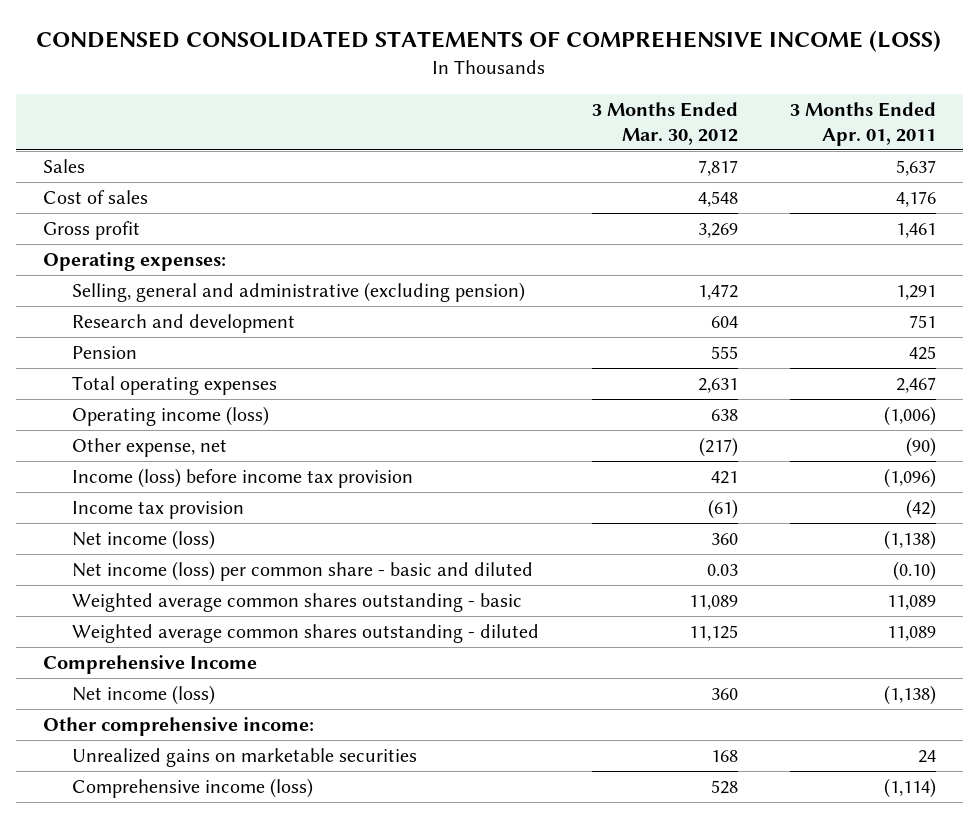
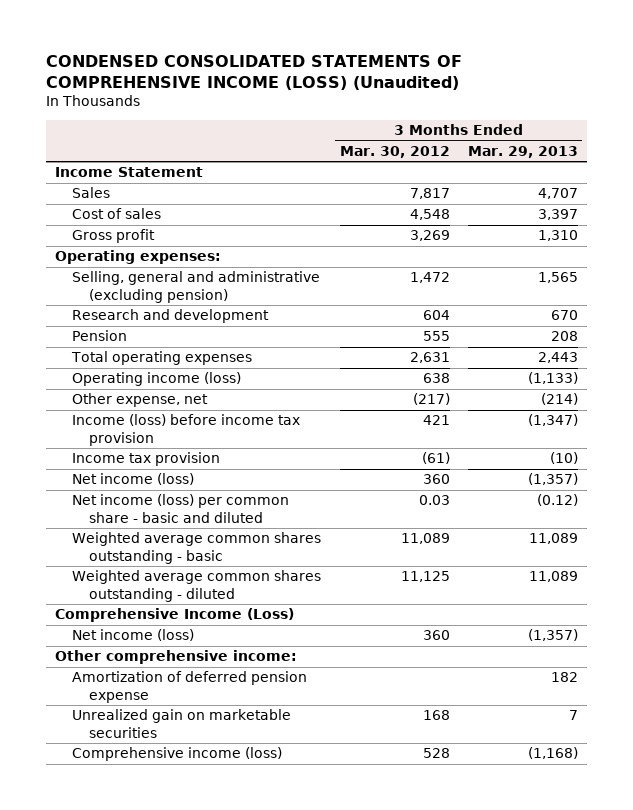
- CONDENSED CONSOLIDATED STATEMENTS OF COMPREHENSIVE INCOME (LOSS)
+ CONDENSED CONSOLIDATED STATEMENTS OF COMPREHENSIVE INCOME (LOSS) (Unaudited)
- | 3 Months Ended Mar. 30, 2012 | 3 Months Ended Apr. 01, 2011
+ | 3 Months Ended Mar. 30, 2012 | 3 Months Ended Mar. 29, 2013
+ Income Statement
- Comprehensive Income
+ Comprehensive Income (Loss)
- Unrealized gains on marketable securities | 168 | 24
+ Amortization of deferred pension expense | | 182
+ Unrealized gain on marketable securities | 168 | 7

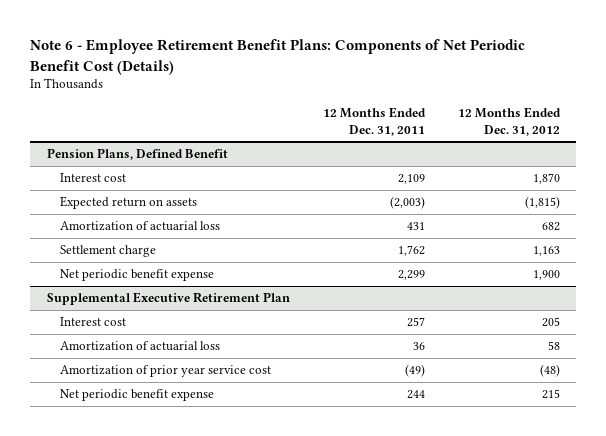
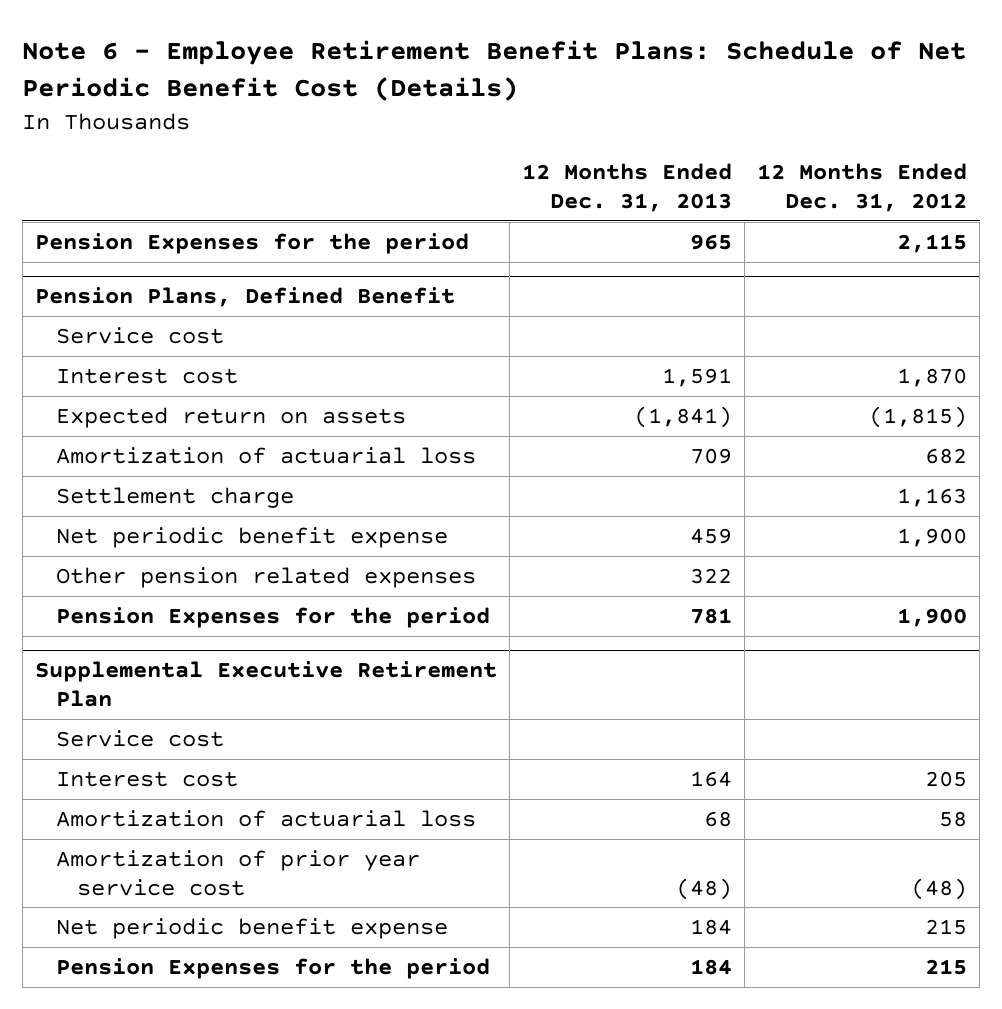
- Note 6 - Employee Retirement Benefit Plans: Components of Net Periodic Benefit Cost (Details)
+ Note 6 - Employee Retirement Benefit Plans: Schedule of Net Periodic Benefit Cost (Details)
- | 12 Months Ended Dec. 31, 2011 | 12 Months Ended Dec. 31, 2012
+ | 12 Months Ended Dec. 31, 2013 | 12 Months Ended Dec. 31, 2012
+ Pension Expenses for the period | 965 | 2,115
@ Pension Plans, Defined Benefit
+ Service cost
+ Other pension related expenses | 322 |
+ Pension Expenses for the period | 781 | 1,900
@ Supplemental Executive Retirement Plan
+ Service cost
+ Pension Expenses for the period | 184 | 215

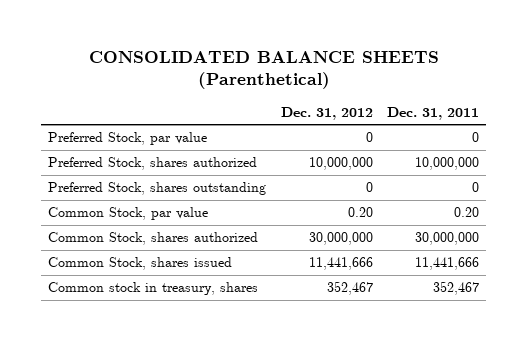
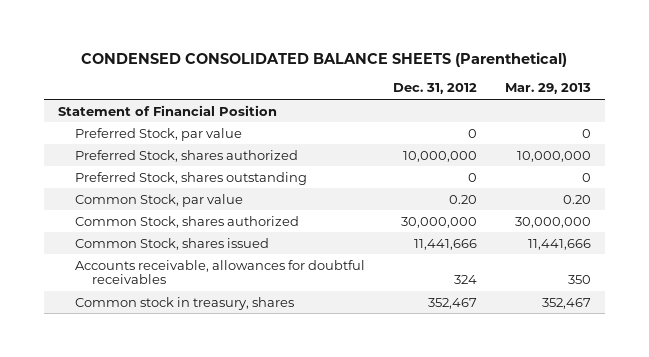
- CONSOLIDATED BALANCE SHEETS (Parenthetical)
+ CONDENSED CONSOLIDATED BALANCE SHEETS (Parenthetical)
- | Dec. 31, 2012 | Dec. 31, 2011
+ | Dec. 31, 2012 | Mar. 29, 2013
+ Statement of Financial Position
+ Accounts receivable, allowances for doubtful receivables | 324 | 350

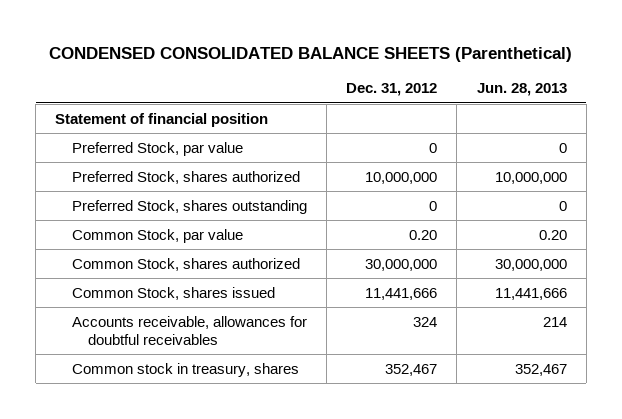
- | Dec. 31, 2012 | Mar. 29, 2013
+ | Dec. 31, 2012 | Jun. 28, 2013
- Statement of Financial Position
+ Statement of financial position

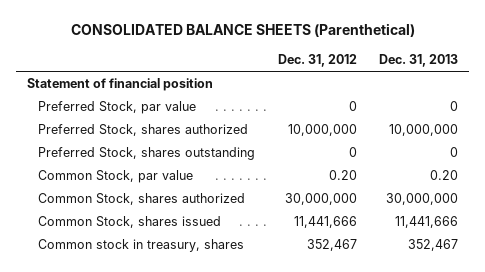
- CONDENSED CONSOLIDATED BALANCE SHEETS (Parenthetical)
+ CONSOLIDATED BALANCE SHEETS (Parenthetical)
- | Dec. 31, 2012 | Jun. 28, 2013
+ | Dec. 31, 2012 | Dec. 31, 2013
- Accounts receivable, allowances for doubtful receivables | 324 | 214

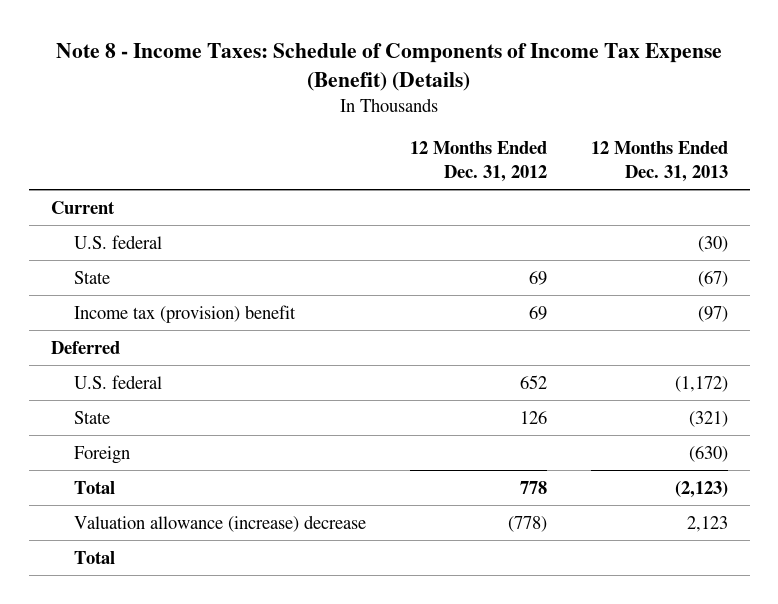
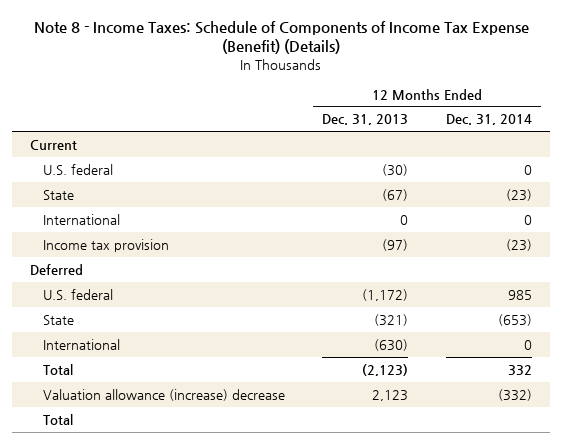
- | 12 Months Ended Dec. 31, 2012 | 12 Months Ended Dec. 31, 2013
+ | 12 Months Ended Dec. 31, 2013 | 12 Months Ended Dec. 31, 2014
- Income tax (provision) benefit | 69 | (97)
+ International | 0 | 0
+ Income tax provision | (97) | (23)
- Foreign | | (630)
+ International | (630) | 0

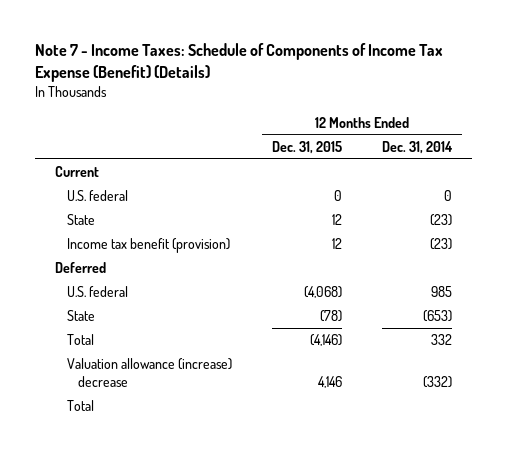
- Note 8 - Income Taxes: Schedule of Components of Income Tax Expense (Benefit) (Details)
+ Note 7 - Income Taxes: Schedule of Components of Income Tax Expense (Benefit) (Details)
- | 12 Months Ended Dec. 31, 2013 | 12 Months Ended Dec. 31, 2014
+ | 12 Months Ended Dec. 31, 2015 | 12 Months Ended Dec. 31, 2014
- International | 0 | 0
- Income tax provision | (97) | (23)
+ Income tax benefit (provision) | 12 | (23)
- International | (630) | 0

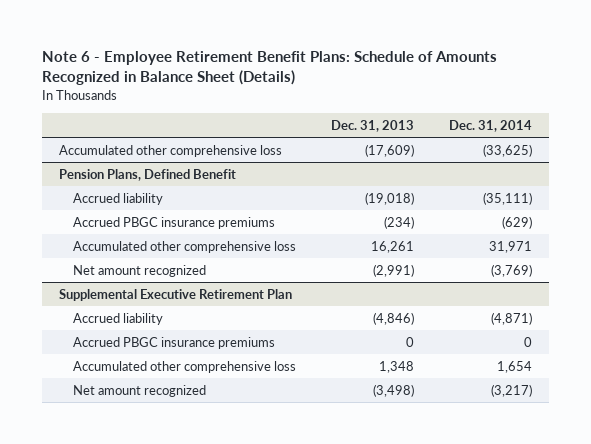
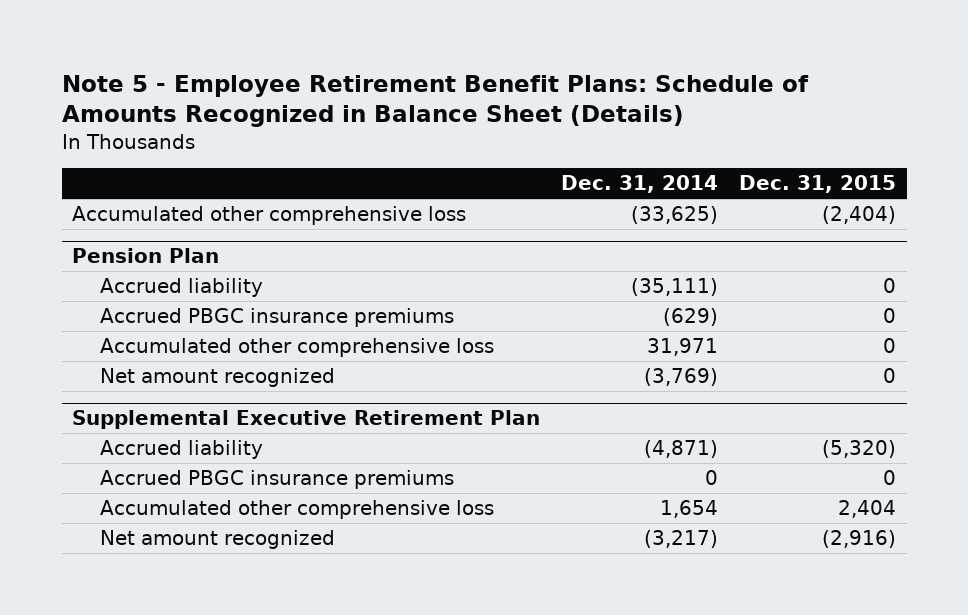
- Note 6 - Employee Retirement Benefit Plans: Schedule of Amounts Recognized in Balance Sheet (Details)
+ Note 5 - Employee Retirement Benefit Plans: Schedule of Amounts Recognized in Balance Sheet (Details)
- | Dec. 31, 2013 | Dec. 31, 2014
+ | Dec. 31, 2014 | Dec. 31, 2015
- Pension Plans, Defined Benefit
+ Pension Plan

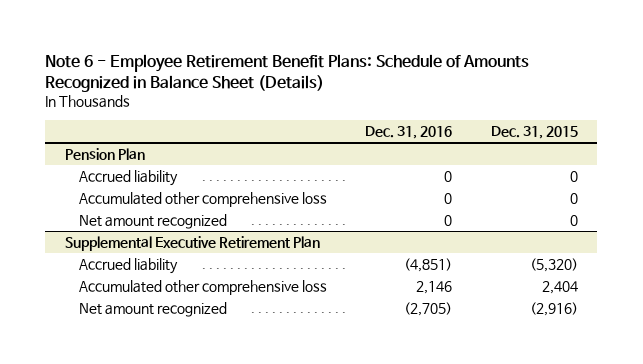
- Note 5 - Employee Retirement Benefit Plans: Schedule of Amounts Recognized in Balance Sheet (Details)
+ Note 6 - Employee Retirement Benefit Plans: Schedule of Amounts Recognized in Balance Sheet (Details)
- | Dec. 31, 2014 | Dec. 31, 2015
+ | Dec. 31, 2016 | Dec. 31, 2015
- Accumulated other comprehensive loss | (33,625) | (2,404)
@ Pension Plan
- Accrued PBGC insurance premiums | (629) | 0
@ Supplemental Executive Retirement Plan
- Accrued PBGC insurance premiums | 0 | 0

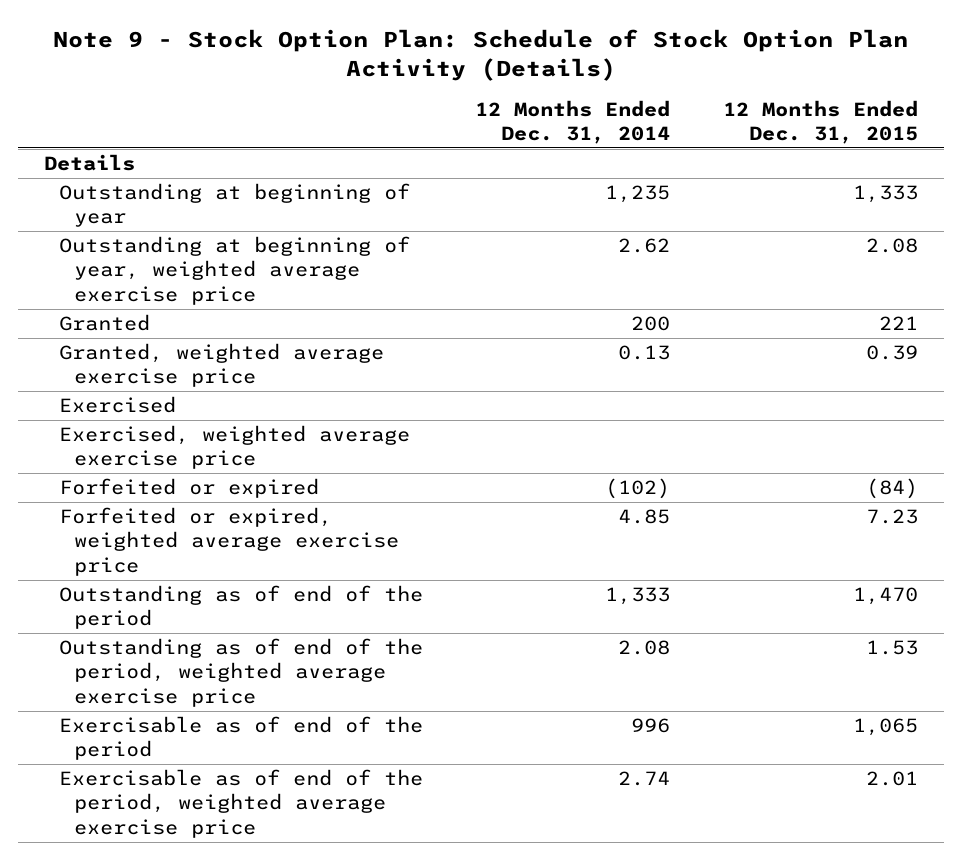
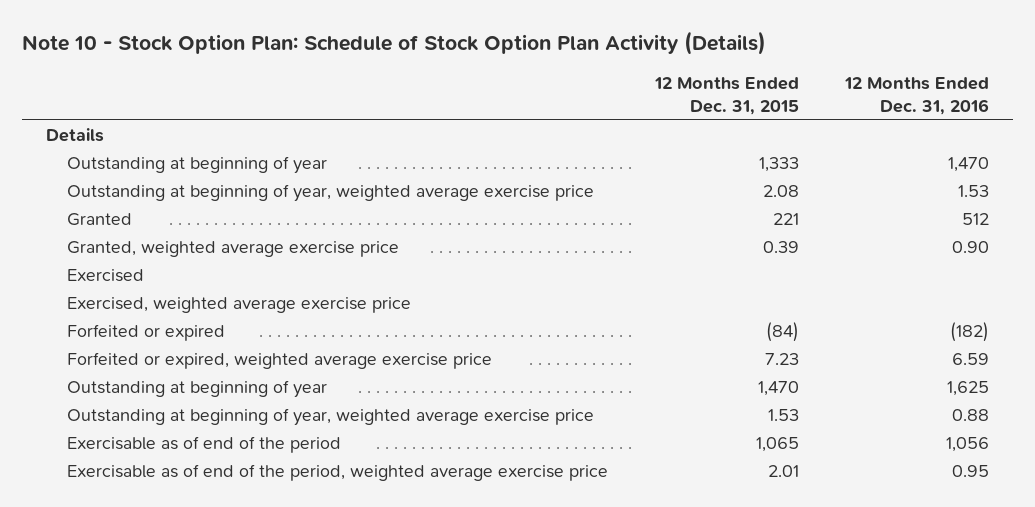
- Note 9 - Stock Option Plan: Schedule of Stock Option Plan Activity (Details)
+ Note 10 - Stock Option Plan: Schedule of Stock Option Plan Activity (Details)
- | 12 Months Ended Dec. 31, 2014 | 12 Months Ended Dec. 31, 2015
+ | 12 Months Ended Dec. 31, 2015 | 12 Months Ended Dec. 31, 2016
- Outstanding as of end of the period | 1,333 | 1,470
- Outstanding as of end of the period, weighted average exercise price | 2.08 | 1.53
+ Outstanding at beginning of year | 1,470 | 1,625
+ Outstanding at beginning of year, weighted average exercise price | 1.53 | 0.88

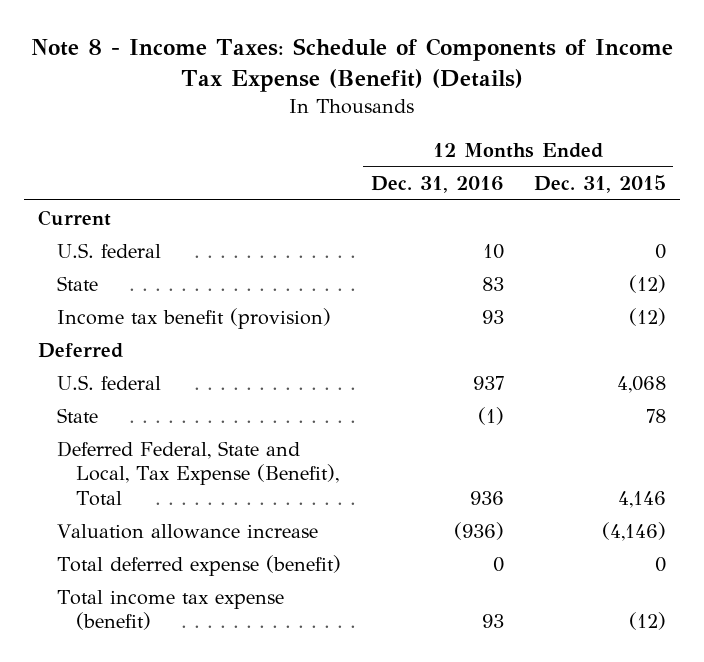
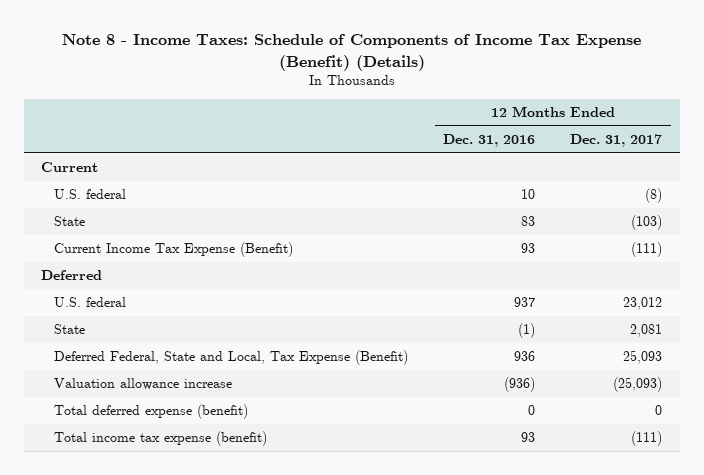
- | 12 Months Ended Dec. 31, 2016 | 12 Months Ended Dec. 31, 2015
+ | 12 Months Ended Dec. 31, 2016 | 12 Months Ended Dec. 31, 2017
- Income tax benefit (provision) | 93 | (12)
+ Current Income Tax Expense (Benefit) | 93 | (111)
- Deferred Federal, State and Local, Tax Expense (Benefit), Total | 936 | 4,146
+ Deferred Federal, State and Local, Tax Expense (Benefit) | 936 | 25,093

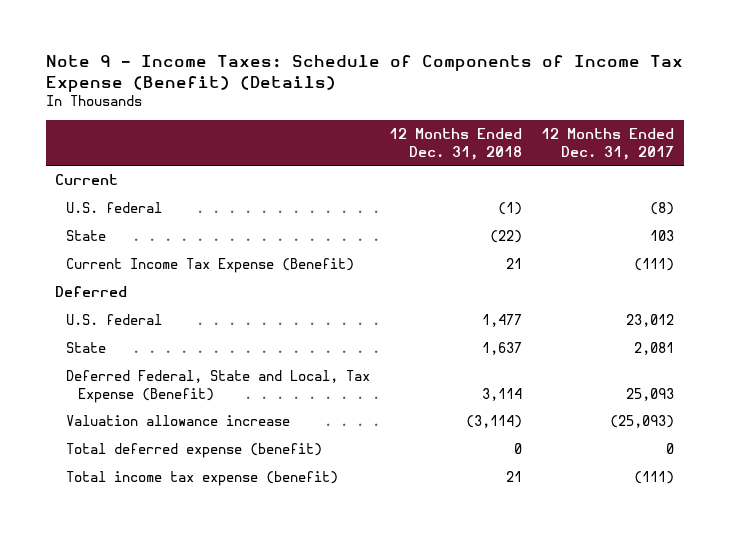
- Note 8 - Income Taxes: Schedule of Components of Income Tax Expense (Benefit) (Details)
+ Note 9 - Income Taxes: Schedule of Components of Income Tax Expense (Benefit) (Details)
- | 12 Months Ended Dec. 31, 2016 | 12 Months Ended Dec. 31, 2017
+ | 12 Months Ended Dec. 31, 2018 | 12 Months Ended Dec. 31, 2017
- State | 83 | (103)
+ State | (22) | 103

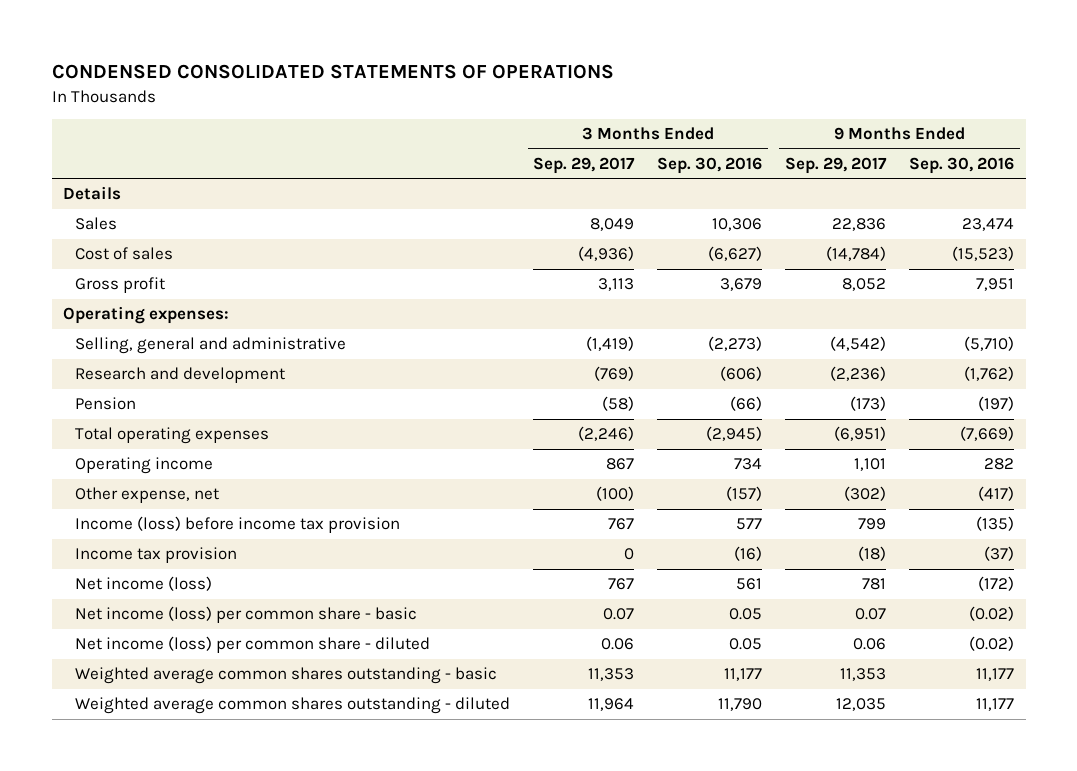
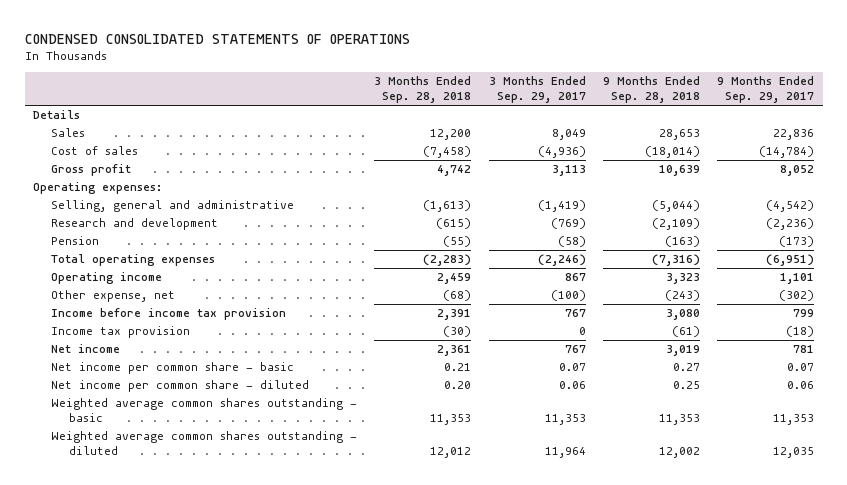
- | 3 Months Ended Sep. 29, 2017 | 3 Months Ended Sep. 30, 2016 | 9 Months Ended Sep. 29, 2017 | 9 Months Ended Sep. 30, 2016
+ | 3 Months Ended Sep. 28, 2018 | 3 Months Ended Sep. 29, 2017 | 9 Months Ended Sep. 28, 2018 | 9 Months Ended Sep. 29, 2017
- Income (loss) before income tax provision | 767 | 577 | 799 | (135)
+ Income before income tax provision | 2,391 | 767 | 3,080 | 799
- Net income (loss) | 767 | 561 | 781 | (172)
- Net income (loss) per common share - basic | 0.07 | 0.05 | 0.07 | (0.02)
- Net income (loss) per common share - diluted | 0.06 | 0.05 | 0.06 | (0.02)
+ Net income | 2,361 | 767 | 3,019 | 781
+ Net income per common share - basic | 0.21 | 0.07 | 0.27 | 0.07
+ Net income per common share - diluted | 0.20 | 0.06 | 0.25 | 0.06

